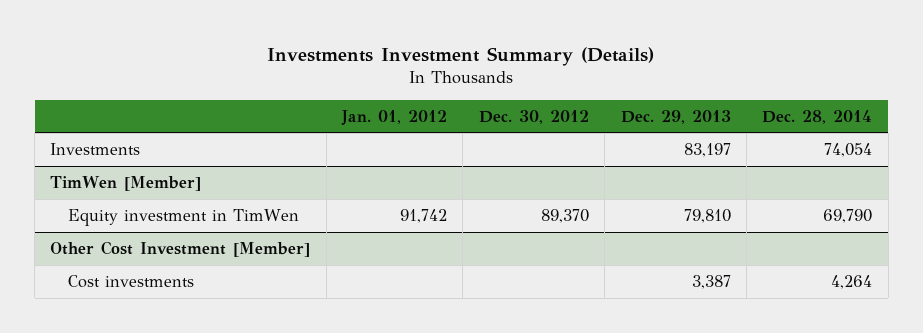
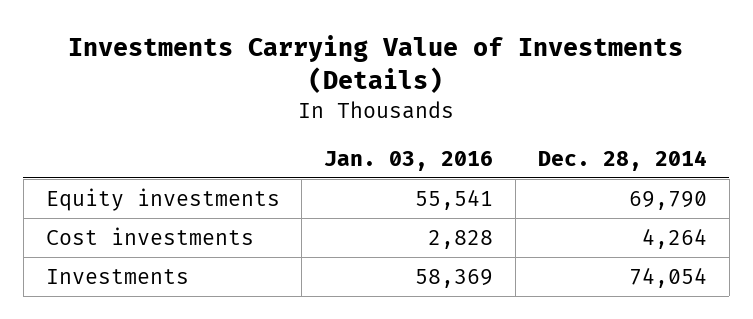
- Investments Investment Summary (Details)
+ Investments Carrying Value of Investments (Details)
- | Jan. 01, 2012 | Dec. 30, 2012 | Dec. 29, 2013 | Dec. 28, 2014
+ | Jan. 03, 2016 | Dec. 28, 2014
- TimWen [Member]
- Equity investment in TimWen | 91,742 | 89,370 | 79,810 | 69,790
- Other Cost Investment [Member]
+ Equity investments | 55,541 | 69,790
moved down: Investments | 58,369 | 74,054

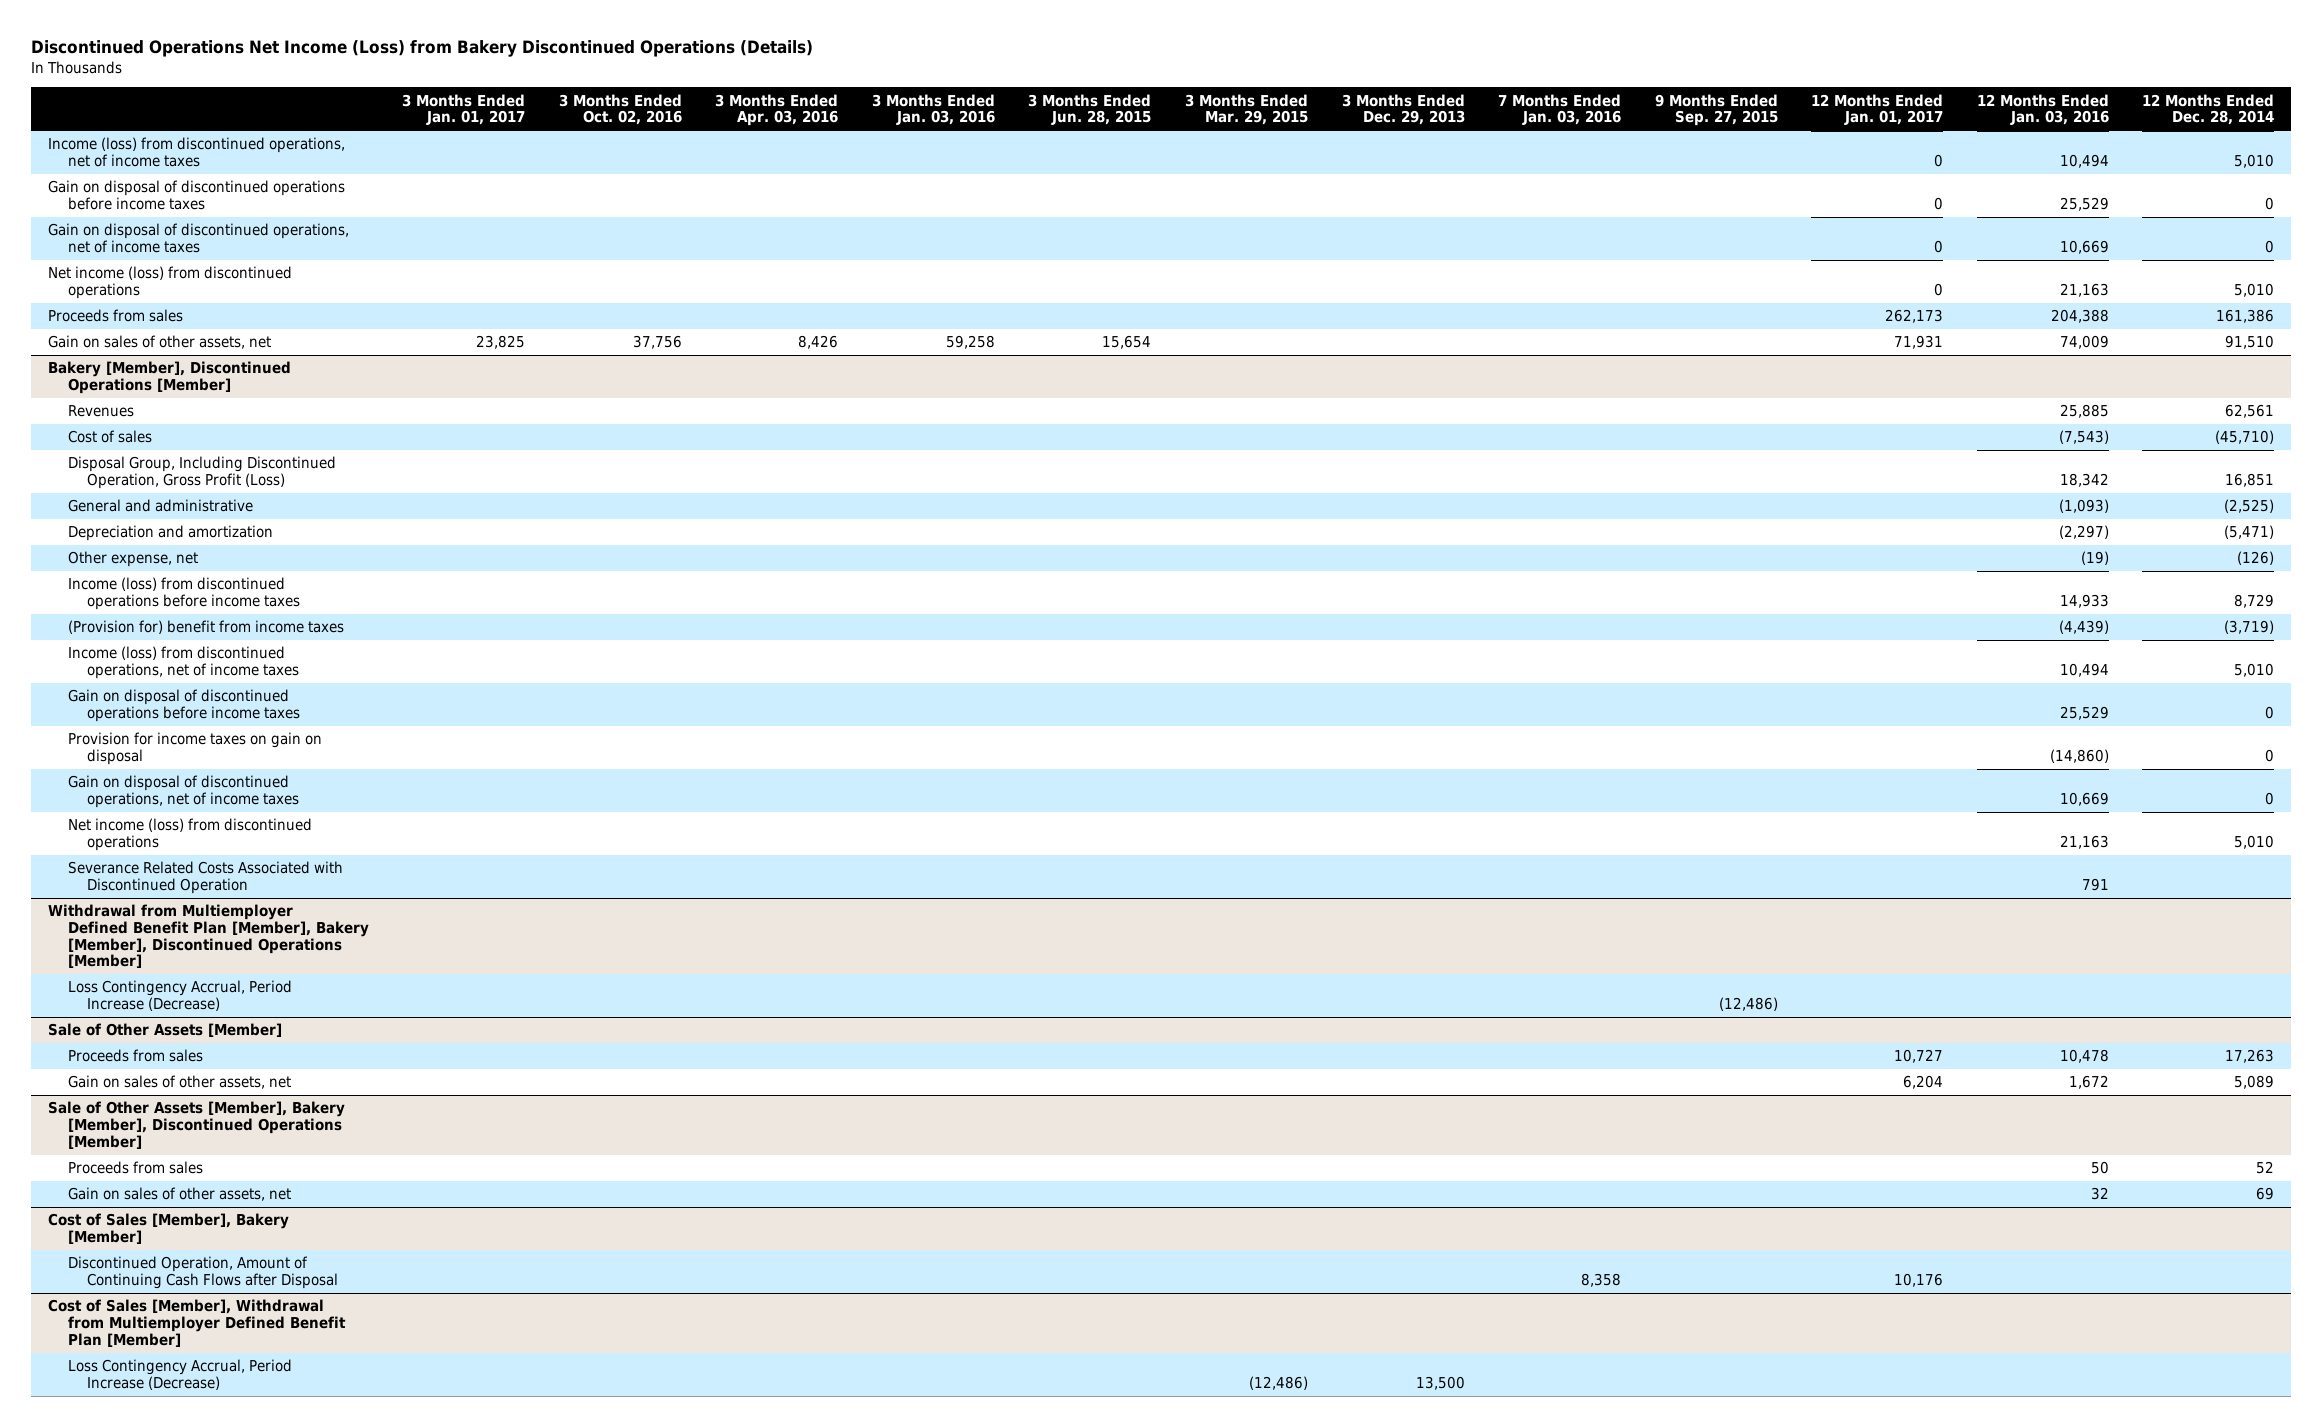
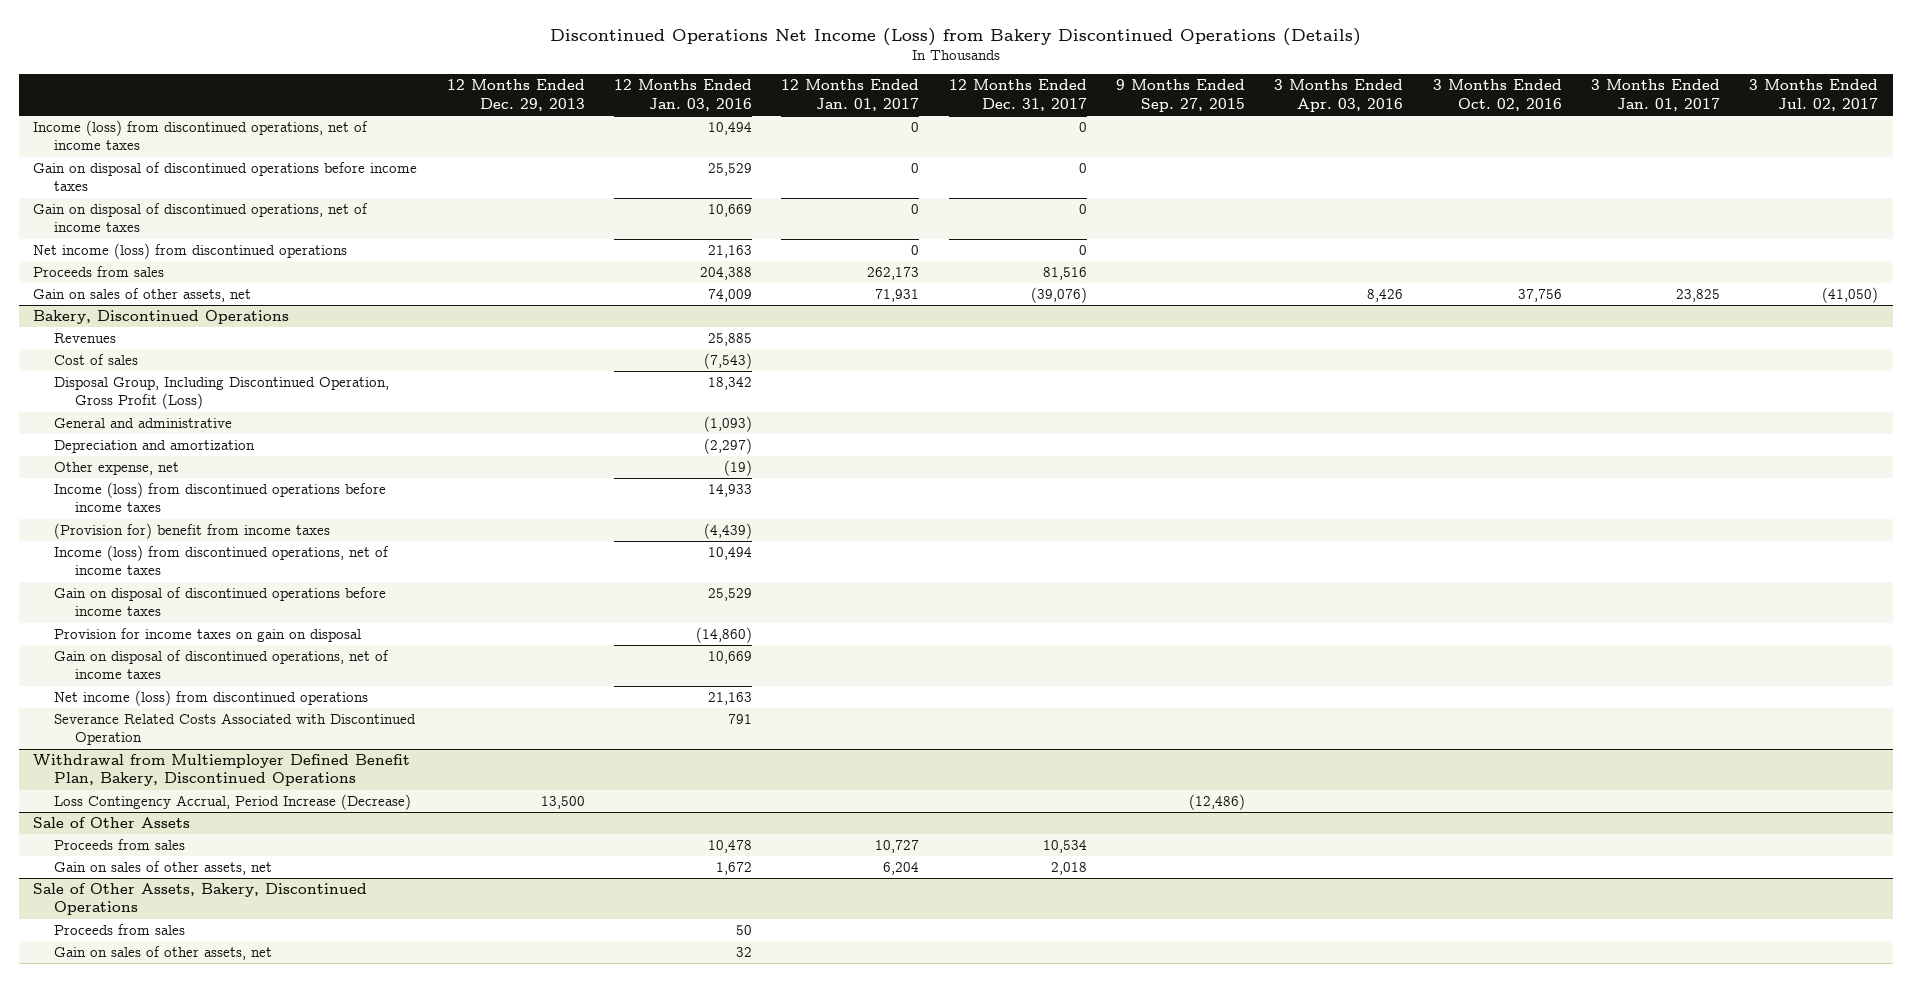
- | 3 Months Ended Jan. 01, 2017 | 3 Months Ended Oct. 02, 2016 | 3 Months Ended Apr. 03, 2016 | 3 Months Ended Jan. 03, 2016 | 3 Months Ended Jun. 28, 2015 | 3 Months Ended Mar. 29, 2015 | 3 Months Ended Dec. 29, 2013 | 7 Months Ended Jan. 03, 2016 | 9 Months Ended Sep. 27, 2015 | 12 Months Ended Jan. 01, 2017 | 12 Months Ended Jan. 03, 2016 | 12 Months Ended Dec. 28, 2014
+ | 12 Months Ended Dec. 29, 2013 | 12 Months Ended Jan. 03, 2016 | 12 Months Ended Jan. 01, 2017 | 12 Months Ended Dec. 31, 2017 | 9 Months Ended Sep. 27, 2015 | 3 Months Ended Apr. 03, 2016 | 3 Months Ended Oct. 02, 2016 | 3 Months Ended Jan. 01, 2017 | 3 Months Ended Jul. 02, 2017
- Bakery [Member], Discontinued Operations [Member]
+ Bakery, Discontinued Operations
- Withdrawal from Multiemployer Defined Benefit Plan [Member], Bakery [Member], Discontinued Operations [Member]
+ Withdrawal from Multiemployer Defined Benefit Plan, Bakery, Discontinued Operations
- Sale of Other Assets [Member]
+ Sale of Other Assets
- Sale of Other Assets [Member], Bakery [Member], Discontinued Operations [Member]
+ Sale of Other Assets, Bakery, Discontinued Operations
- Cost of Sales [Member], Bakery [Member]
- Discontinued Operation, Amount of Continuing Cash Flows after Disposal | | | | | | | | 8,358 | | 10,176 | |
- Cost of Sales [Member], Withdrawal from Multiemployer Defined Benefit Plan [Member]
- Loss Contingency Accrual, Period Increase (Decrease) | | | | | | (12,486) | 13,500 | | | | |

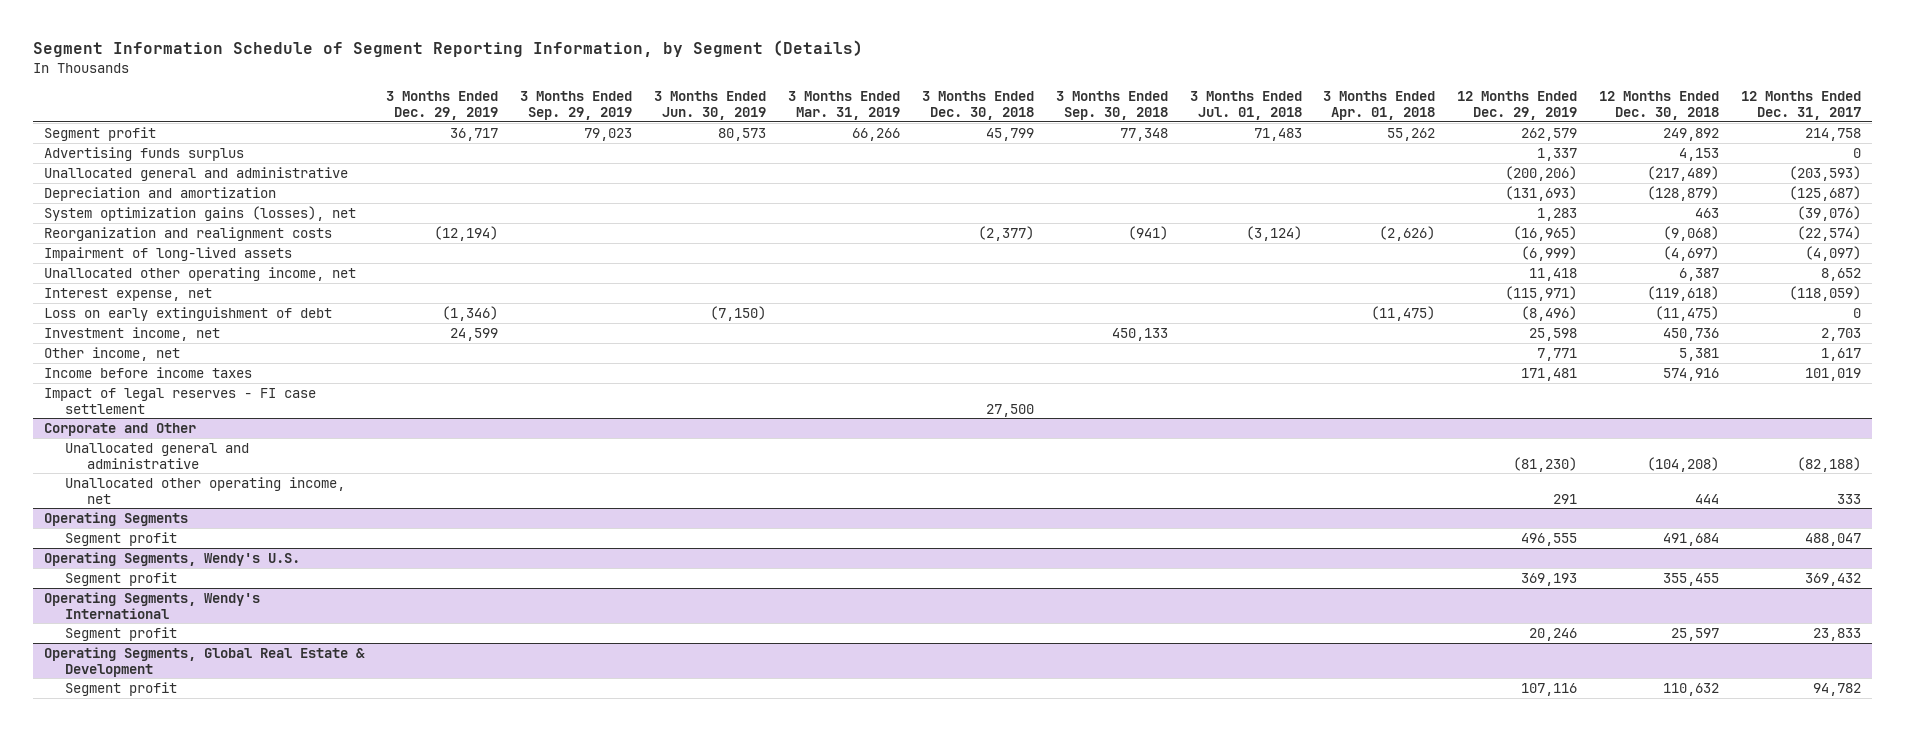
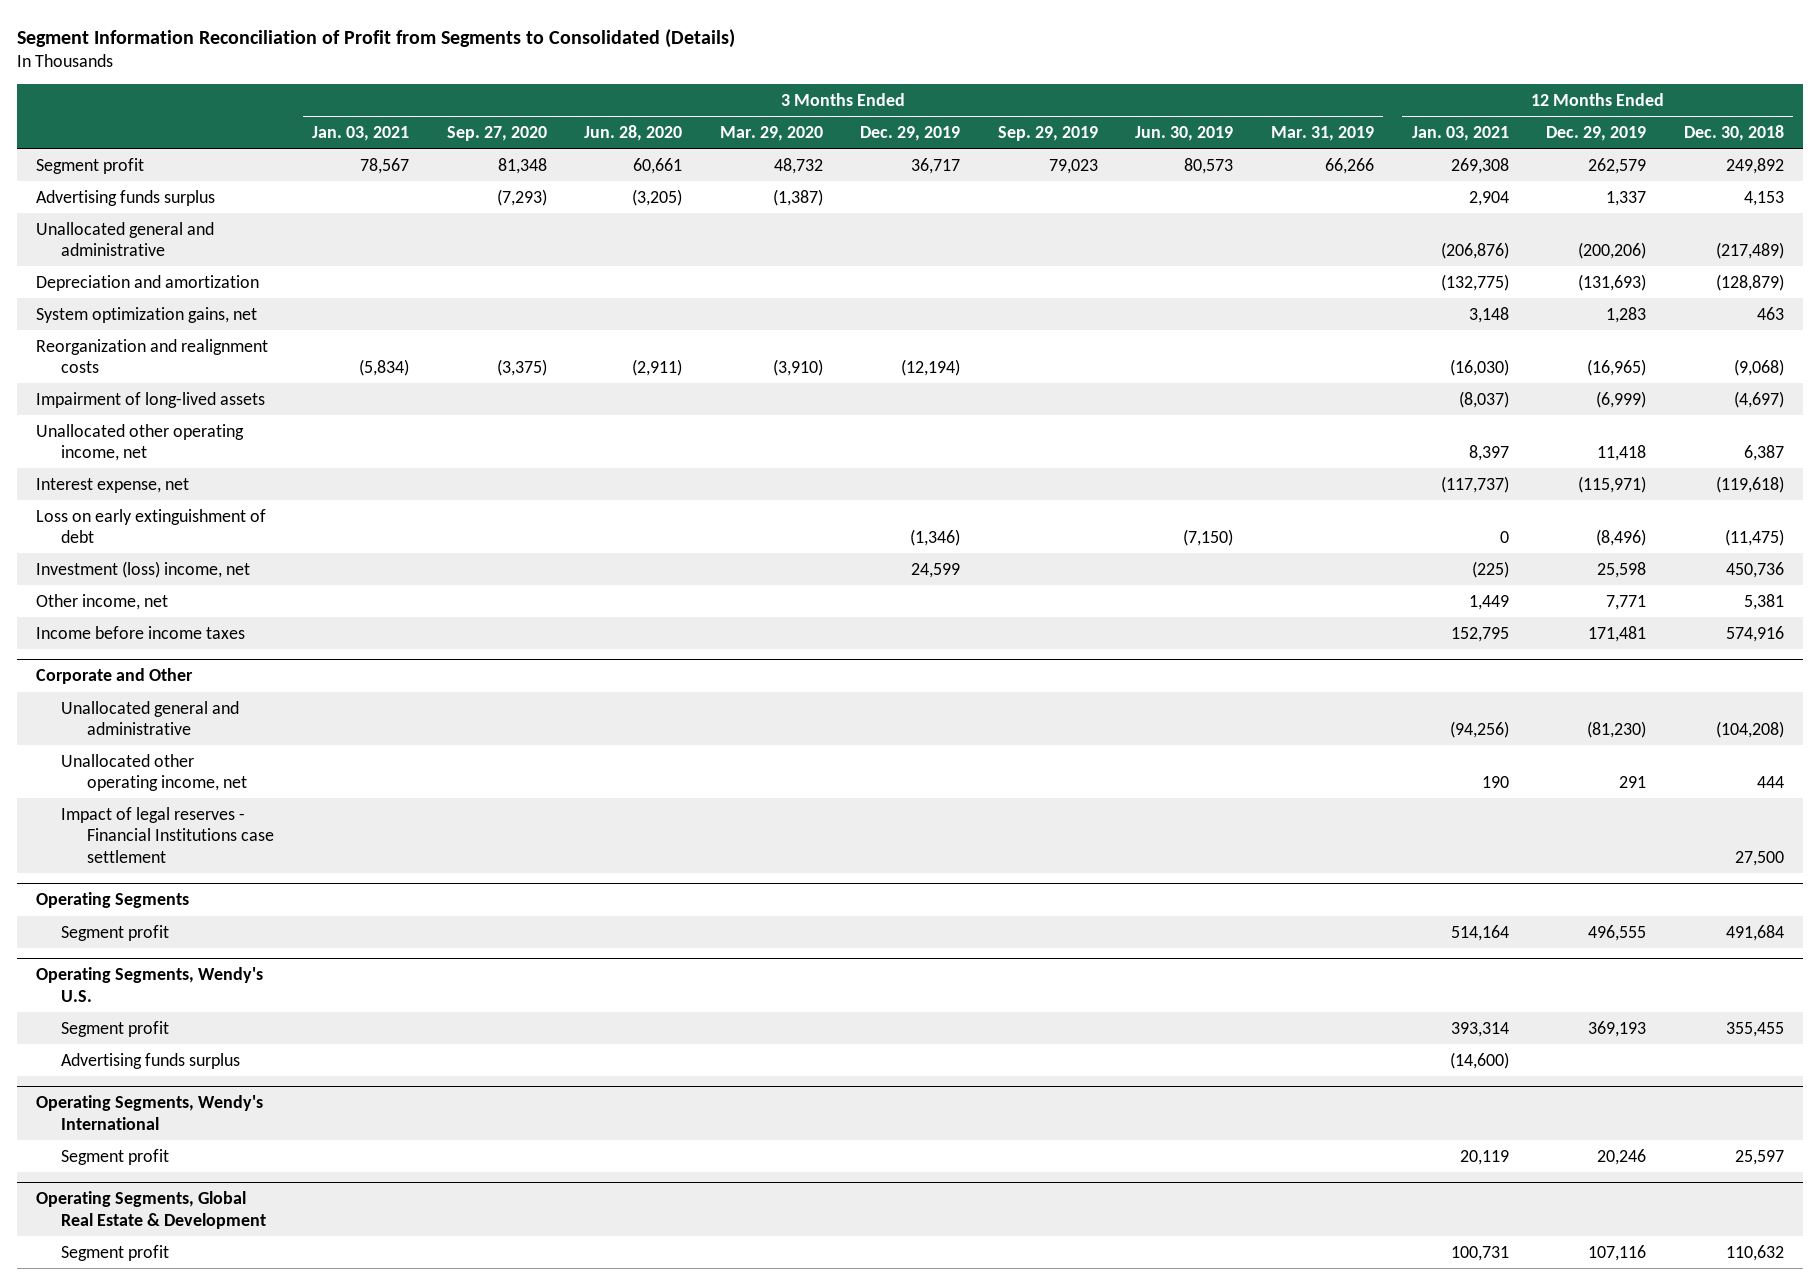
- Segment Information Schedule of Segment Reporting Information, by Segment (Details)
+ Segment Information Reconciliation of Profit from Segments to Consolidated (Details)
- | 3 Months Ended Dec. 29, 2019 | 3 Months Ended Sep. 29, 2019 | 3 Months Ended Jun. 30, 2019 | 3 Months Ended Mar. 31, 2019 | 3 Months Ended Dec. 30, 2018 | 3 Months Ended Sep. 30, 2018 | 3 Months Ended Jul. 01, 2018 | 3 Months Ended Apr. 01, 2018 | 12 Months Ended Dec. 29, 2019 | 12 Months Ended Dec. 30, 2018 | 12 Months Ended Dec. 31, 2017
+ | 3 Months Ended Jan. 03, 2021 | 3 Months Ended Sep. 27, 2020 | 3 Months Ended Jun. 28, 2020 | 3 Months Ended Mar. 29, 2020 | 3 Months Ended Dec. 29, 2019 | 3 Months Ended Sep. 29, 2019 | 3 Months Ended Jun. 30, 2019 | 3 Months Ended Mar. 31, 2019 | 12 Months Ended Jan. 03, 2021 | 12 Months Ended Dec. 29, 2019 | 12 Months Ended Dec. 30, 2018
- System optimization gains (losses), net | | | | | | | | | 1,283 | 463 | (39,076)
+ System optimization gains, net | | | | | | | | | 3,148 | 1,283 | 463
- Investment income, net | 24,599 | | | | | 450,133 | | | 25,598 | 450,736 | 2,703
+ Investment (loss) income, net | | | | | 24,599 | | | | (225) | 25,598 | 450,736
- Impact of legal reserves - FI case settlement | | | | | 27,500 | | | | | |
@ Corporate and Other
+ Impact of legal reserves - Financial Institutions case settlement | | | | | | | | | | | 27,500
@ Operating Segments, Wendy's U.S.
+ Advertising funds surplus | | | | | | | | | (14,600) | |

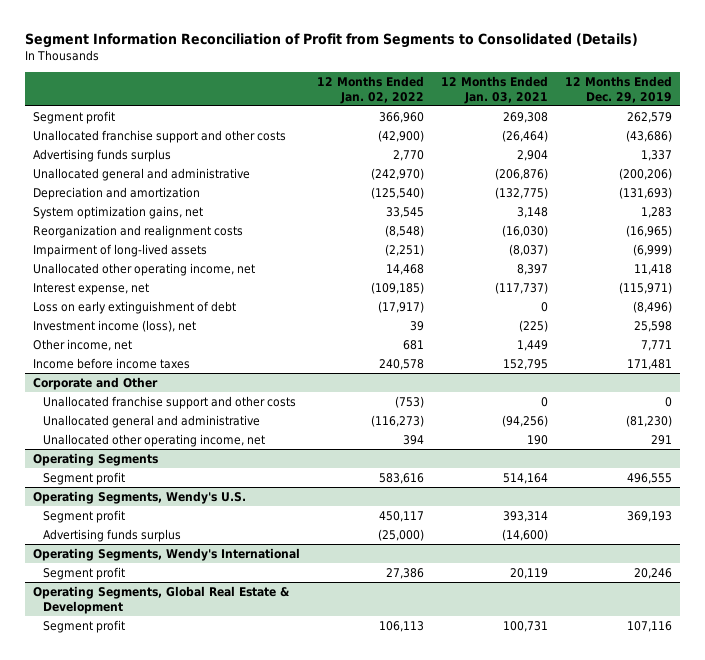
- | 3 Months Ended Jan. 03, 2021 | 3 Months Ended Sep. 27, 2020 | 3 Months Ended Jun. 28, 2020 | 3 Months Ended Mar. 29, 2020 | 3 Months Ended Dec. 29, 2019 | 3 Months Ended Sep. 29, 2019 | 3 Months Ended Jun. 30, 2019 | 3 Months Ended Mar. 31, 2019 | 12 Months Ended Jan. 03, 2021 | 12 Months Ended Dec. 29, 2019 | 12 Months Ended Dec. 30, 2018
+ | 12 Months Ended Jan. 02, 2022 | 12 Months Ended Jan. 03, 2021 | 12 Months Ended Dec. 29, 2019
+ Unallocated franchise support and other costs | (42,900) | (26,464) | (43,686)
- Investment (loss) income, net | | | | | 24,599 | | | | (225) | 25,598 | 450,736
+ Investment income (loss), net | 39 | (225) | 25,598
@ Corporate and Other
+ Unallocated franchise support and other costs | (753) | 0 | 0
- Impact of legal reserves - Financial Institutions case settlement | | | | | | | | | | | 27,500

